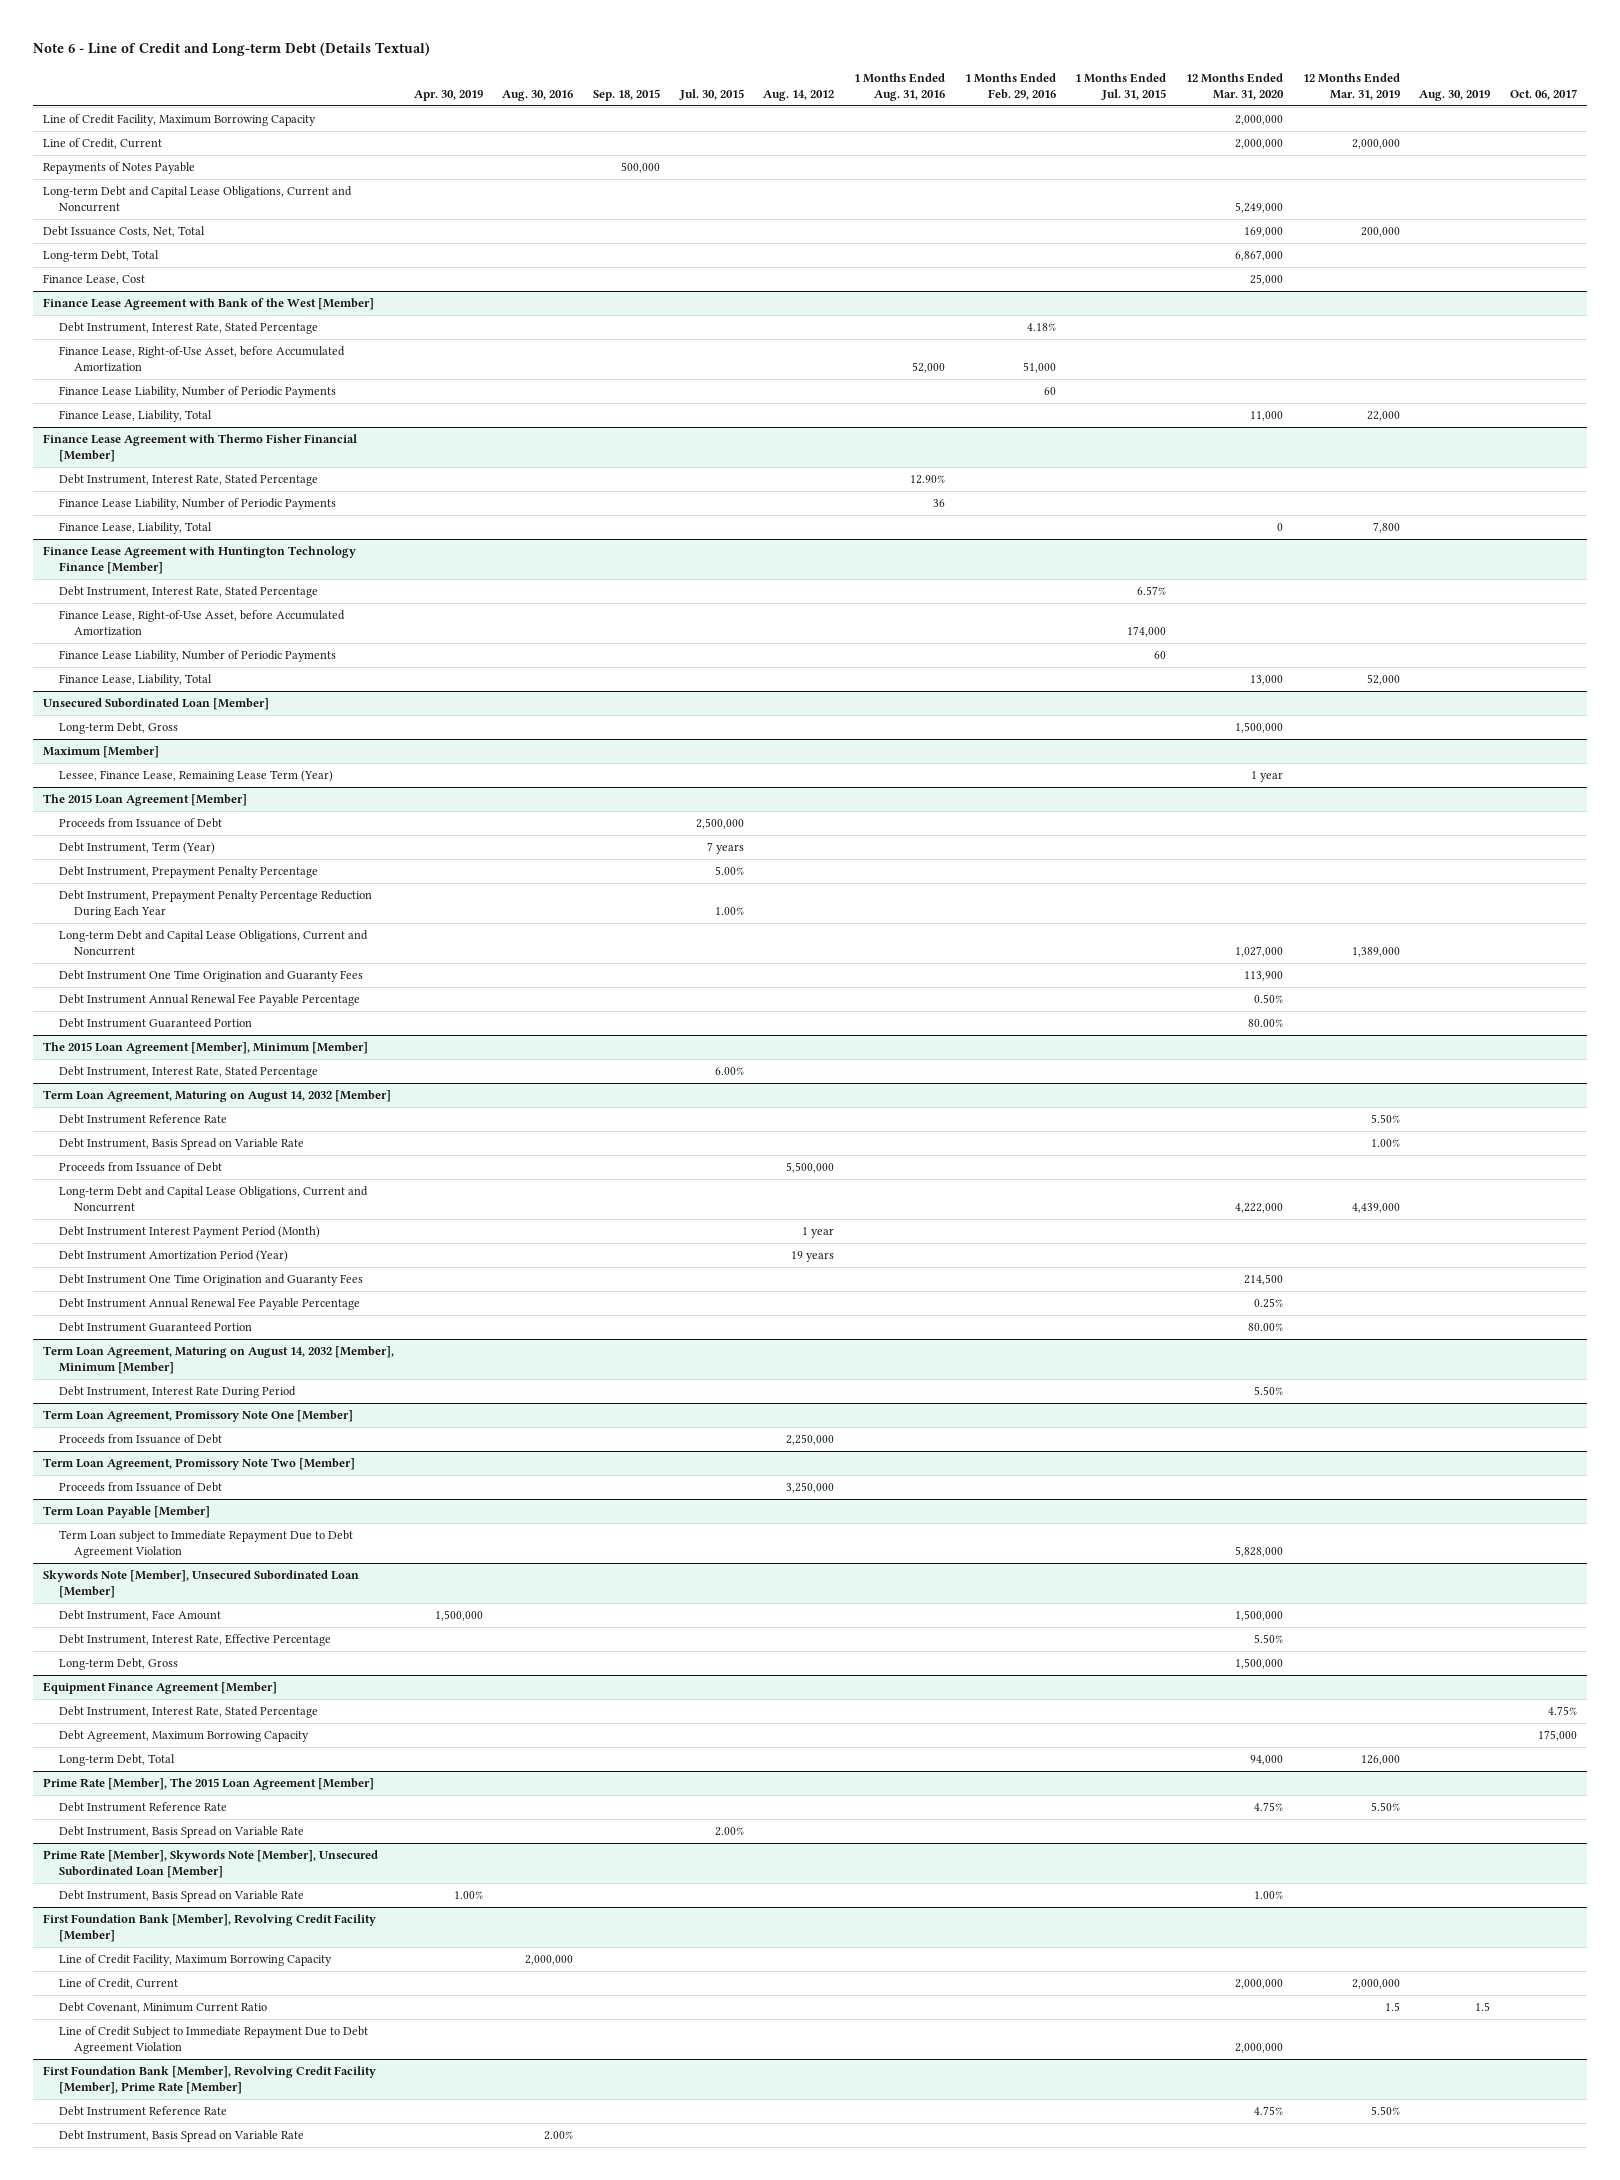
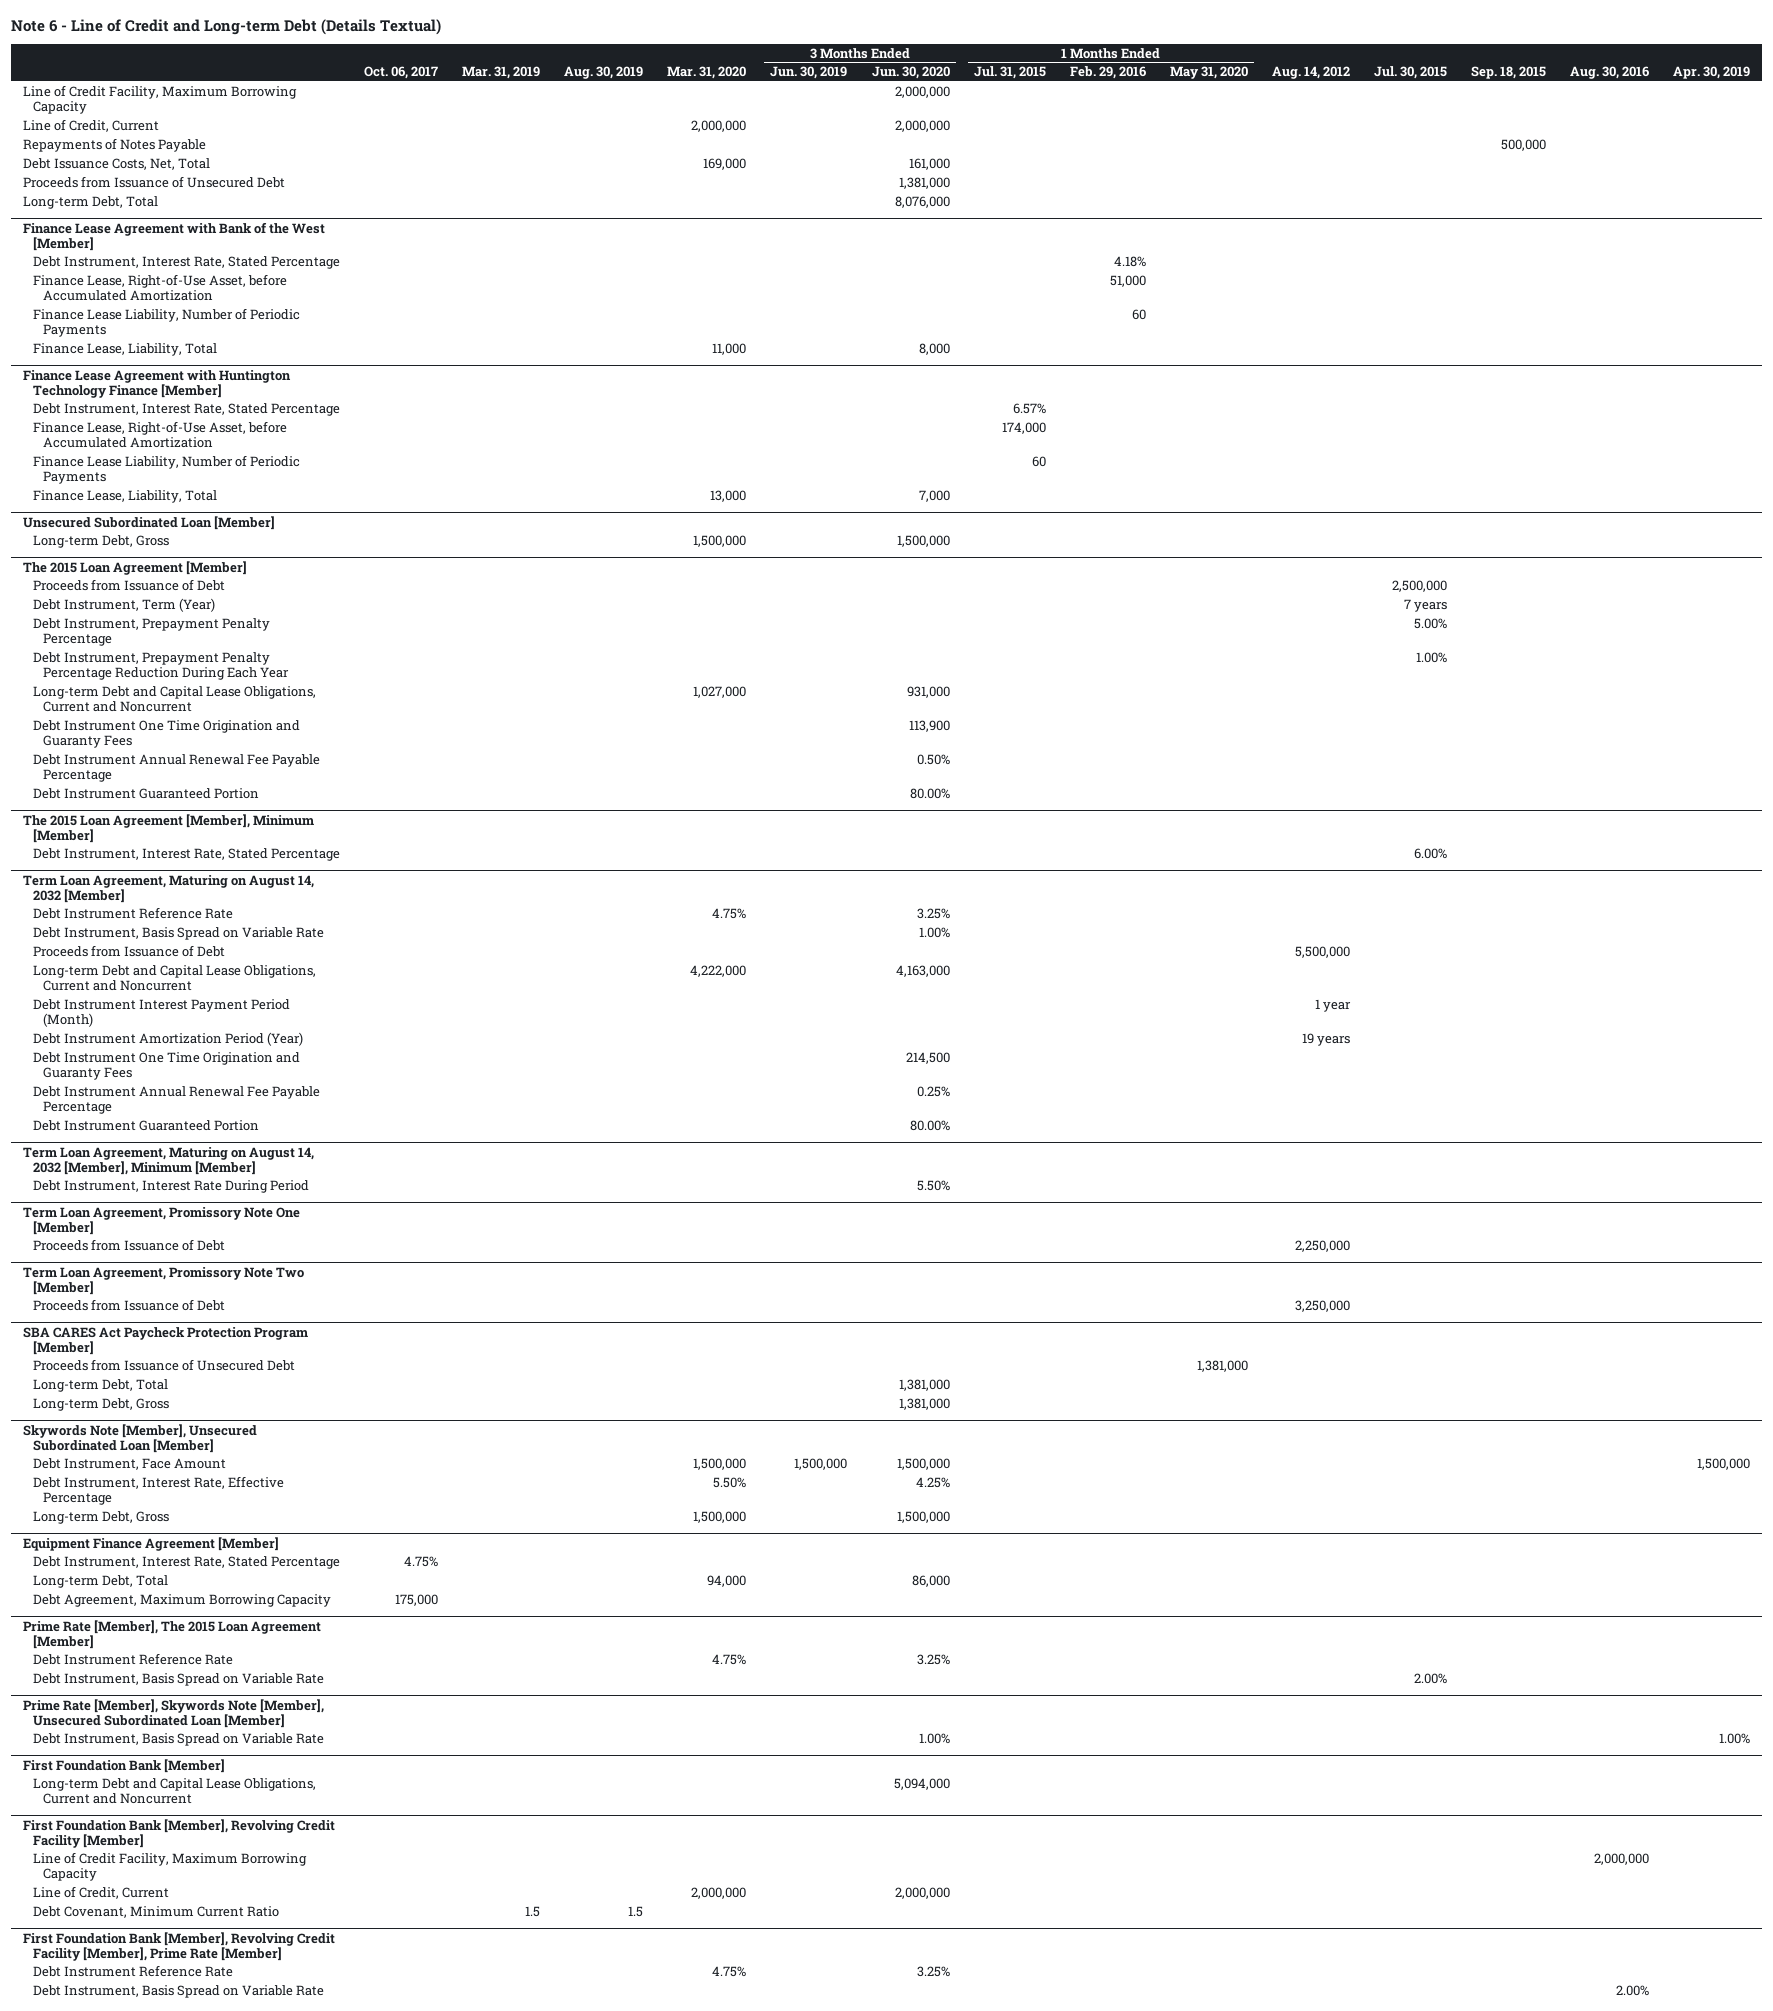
- | Apr. 30, 2019 | Aug. 30, 2016 | Sep. 18, 2015 | Jul. 30, 2015 | Aug. 14, 2012 | 1 Months Ended Aug. 31, 2016 | 1 Months Ended Feb. 29, 2016 | 1 Months Ended Jul. 31, 2015 | 12 Months Ended Mar. 31, 2020 | 12 Months Ended Mar. 31, 2019 | Aug. 30, 2019 | Oct. 06, 2017
+ | Oct. 06, 2017 | Mar. 31, 2019 | Aug. 30, 2019 | Mar. 31, 2020 | 3 Months Ended Jun. 30, 2019 | 3 Months Ended Jun. 30, 2020 | 1 Months Ended Jul. 31, 2015 | 1 Months Ended Feb. 29, 2016 | 1 Months Ended May 31, 2020 | Aug. 14, 2012 | Jul. 30, 2015 | Sep. 18, 2015 | Aug. 30, 2016 | Apr. 30, 2019
- Long-term Debt and Capital Lease Obligations, Current and Noncurrent | | | | | | | | | 5,249,000 | | |
+ Proceeds from Issuance of Unsecured Debt | | | | | | 1,381,000 | | | | | | | |
- Finance Lease, Cost | | | | | | | | | 25,000 | | |
- Finance Lease Agreement with Thermo Fisher Financial [Member]
- Debt Instrument, Interest Rate, Stated Percentage | | | | | | 12.90% | | | | | |
- Finance Lease Liability, Number of Periodic Payments | | | | | | 36 | | | | | |
- Finance Lease, Liability, Total | | | | | | | | | 0 | 7,800 | |
- Maximum [Member]
- Lessee, Finance Lease, Remaining Lease Term (Year) | | | | | | | | | 1 year | | |
- Term Loan Payable [Member]
- Term Loan subject to Immediate Repayment Due to Debt Agreement Violation | | | | | | | | | 5,828,000 | | |
+ SBA CARES Act Paycheck Protection Program [Member]
+ Proceeds from Issuance of Unsecured Debt | | | | | | | | | 1,381,000 | | | | |
+ Long-term Debt, Total | | | | | | 1,381,000 | | | | | | | |
+ Long-term Debt, Gross | | | | | | 1,381,000 | | | | | | | |
@ Equipment Finance Agreement [Member]
moved down: Debt Agreement, Maximum Borrowing Capacity | 175,000 | | | | | | | | | | | | |
+ First Foundation Bank [Member]
+ Long-term Debt and Capital Lease Obligations, Current and Noncurrent | | | | | | 5,094,000 | | | | | | | |
@ First Foundation Bank [Member], Revolving Credit Facility [Member]
- Line of Credit Subject to Immediate Repayment Due to Debt Agreement Violation | | | | | | | | | 2,000,000 | | |

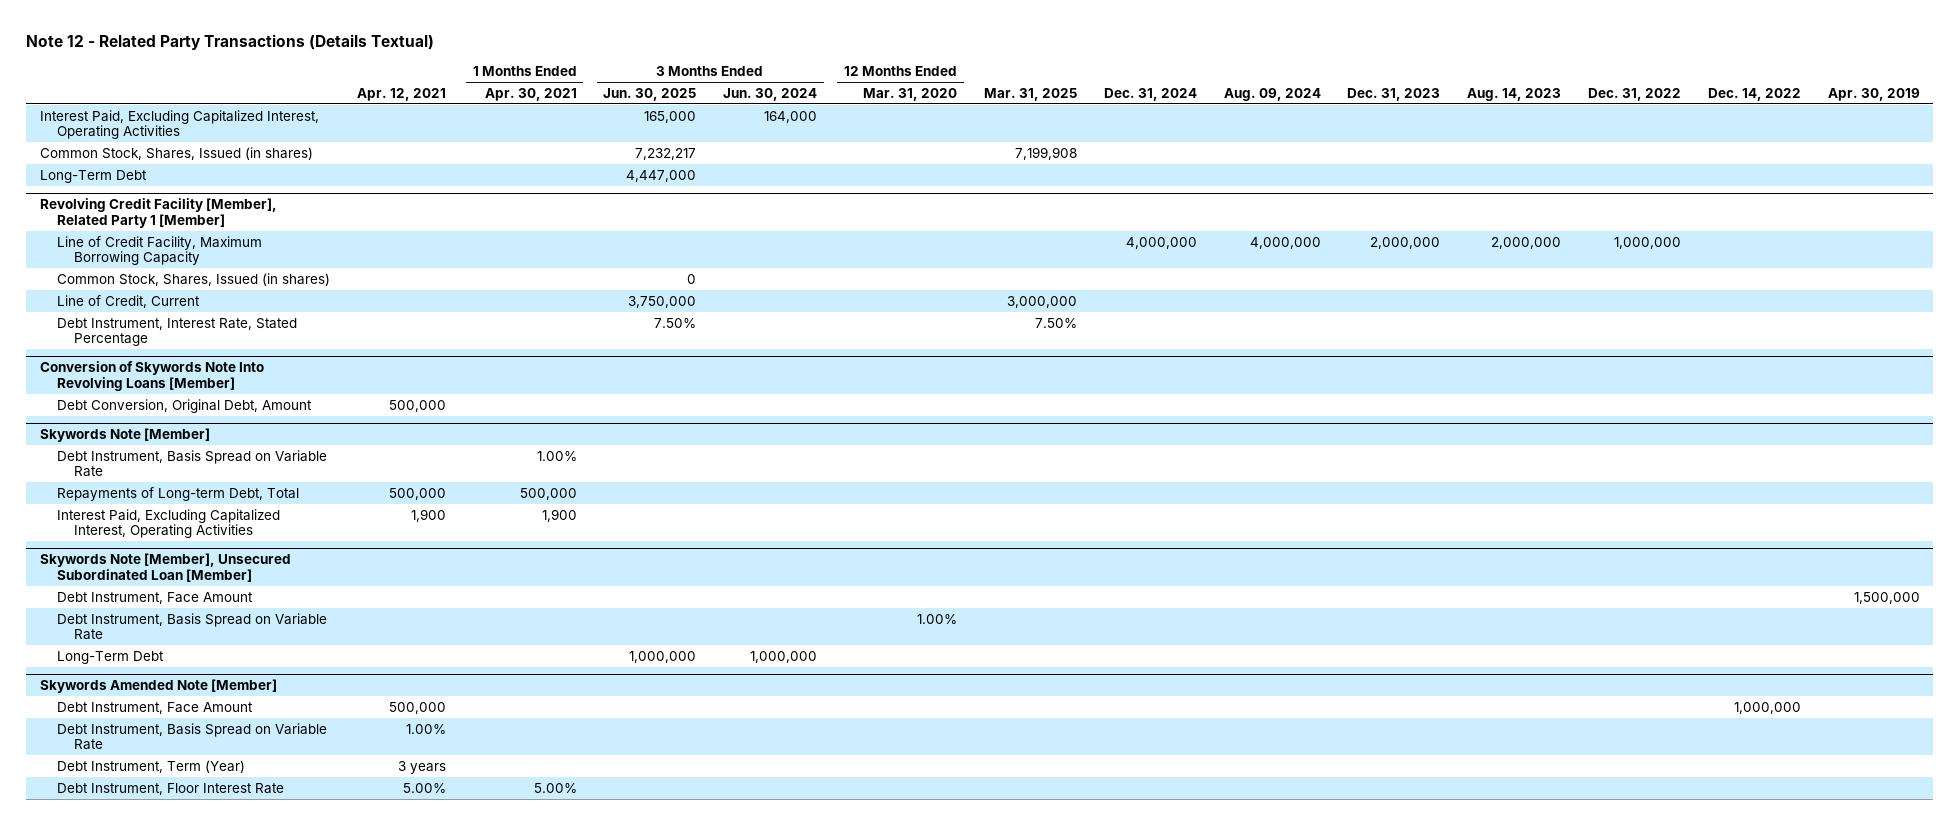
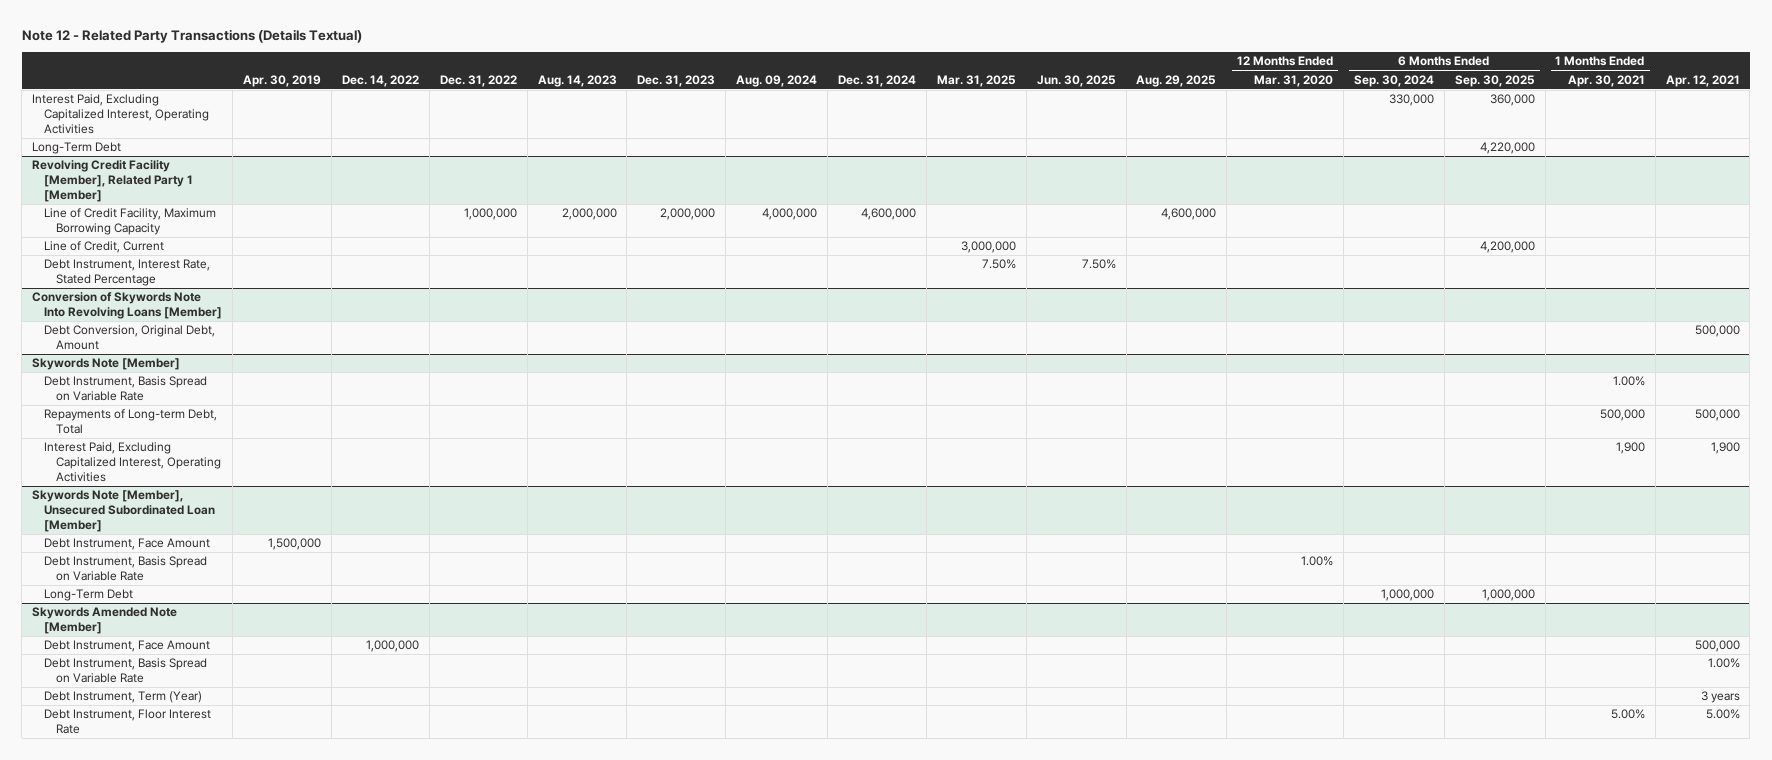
- | Apr. 12, 2021 | 1 Months Ended Apr. 30, 2021 | 3 Months Ended Jun. 30, 2025 | 3 Months Ended Jun. 30, 2024 | 12 Months Ended Mar. 31, 2020 | Mar. 31, 2025 | Dec. 31, 2024 | Aug. 09, 2024 | Dec. 31, 2023 | Aug. 14, 2023 | Dec. 31, 2022 | Dec. 14, 2022 | Apr. 30, 2019
+ | Apr. 30, 2019 | Dec. 14, 2022 | Dec. 31, 2022 | Aug. 14, 2023 | Dec. 31, 2023 | Aug. 09, 2024 | Dec. 31, 2024 | Mar. 31, 2025 | Jun. 30, 2025 | Aug. 29, 2025 | 12 Months Ended Mar. 31, 2020 | 6 Months Ended Sep. 30, 2024 | 6 Months Ended Sep. 30, 2025 | 1 Months Ended Apr. 30, 2021 | Apr. 12, 2021
- Common Stock, Shares, Issued (in shares) | | | 7,232,217 | | | 7,199,908 | | | | | | |
@ Revolving Credit Facility [Member], Related Party 1 [Member]
- Line of Credit Facility, Maximum Borrowing Capacity | | | | | | | 4,000,000 | 4,000,000 | 2,000,000 | 2,000,000 | 1,000,000 | |
- Common Stock, Shares, Issued (in shares) | | | 0 | | | | | | | | | |
+ Line of Credit Facility, Maximum Borrowing Capacity | | | 1,000,000 | 2,000,000 | 2,000,000 | 4,000,000 | 4,600,000 | | | 4,600,000 | | | | |

